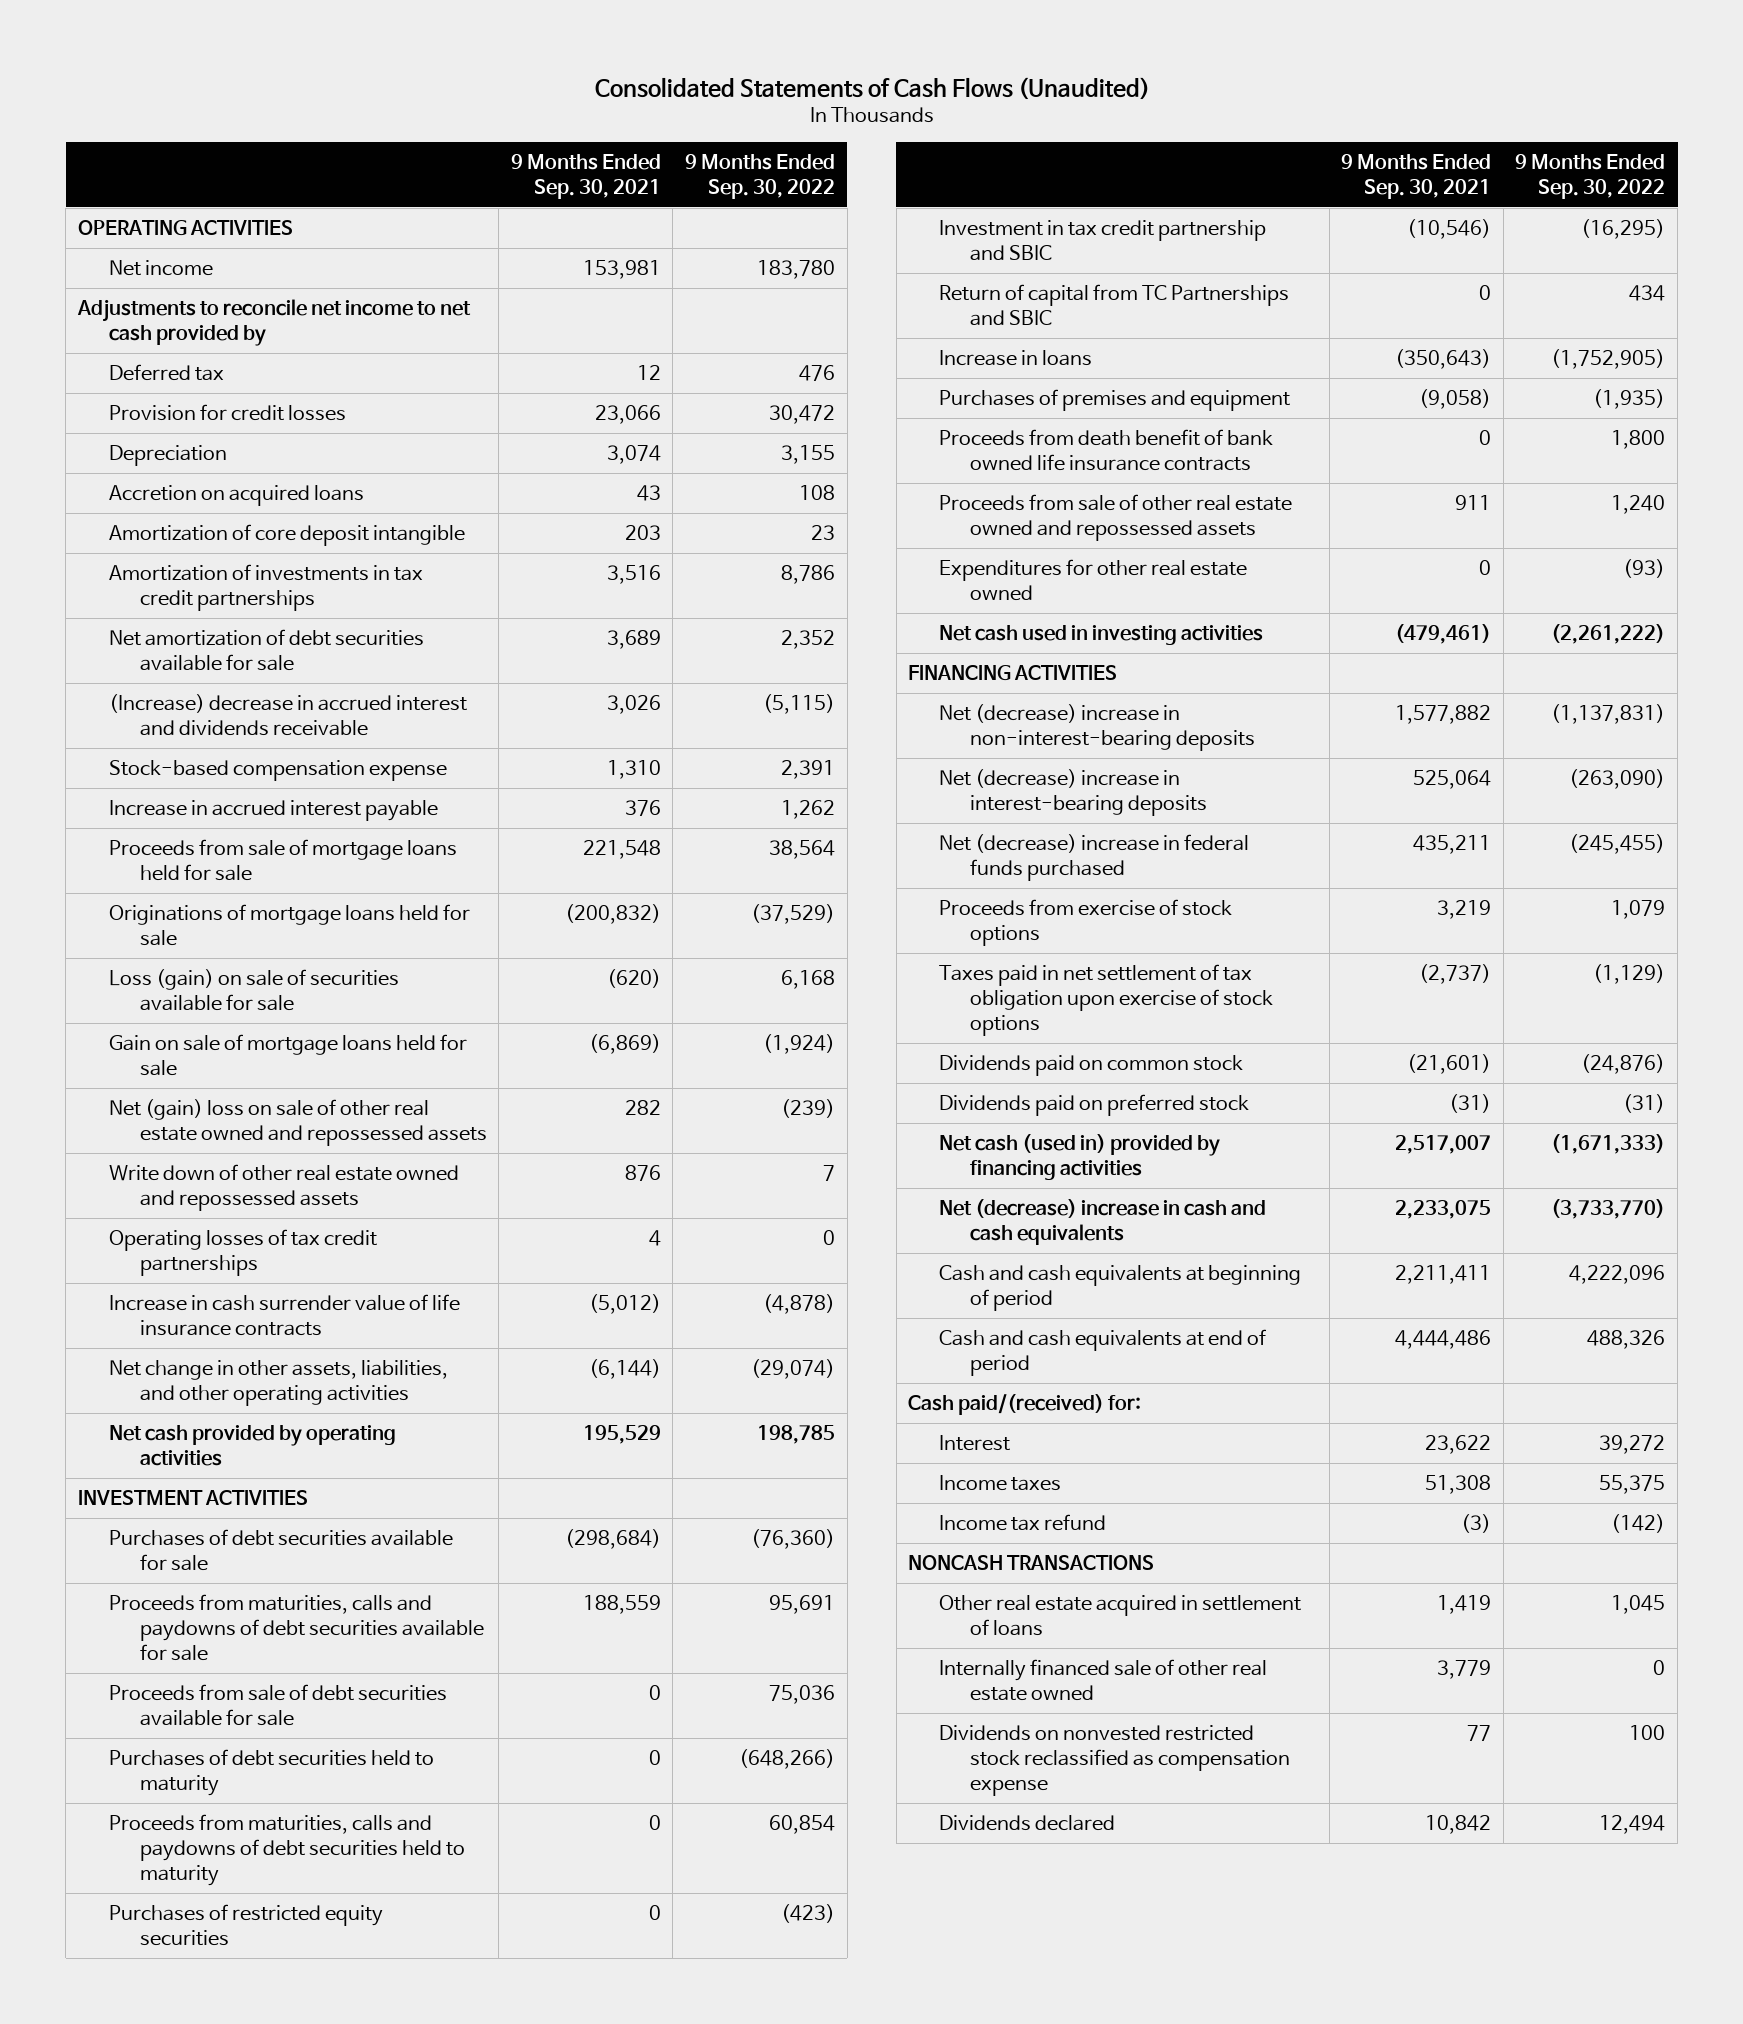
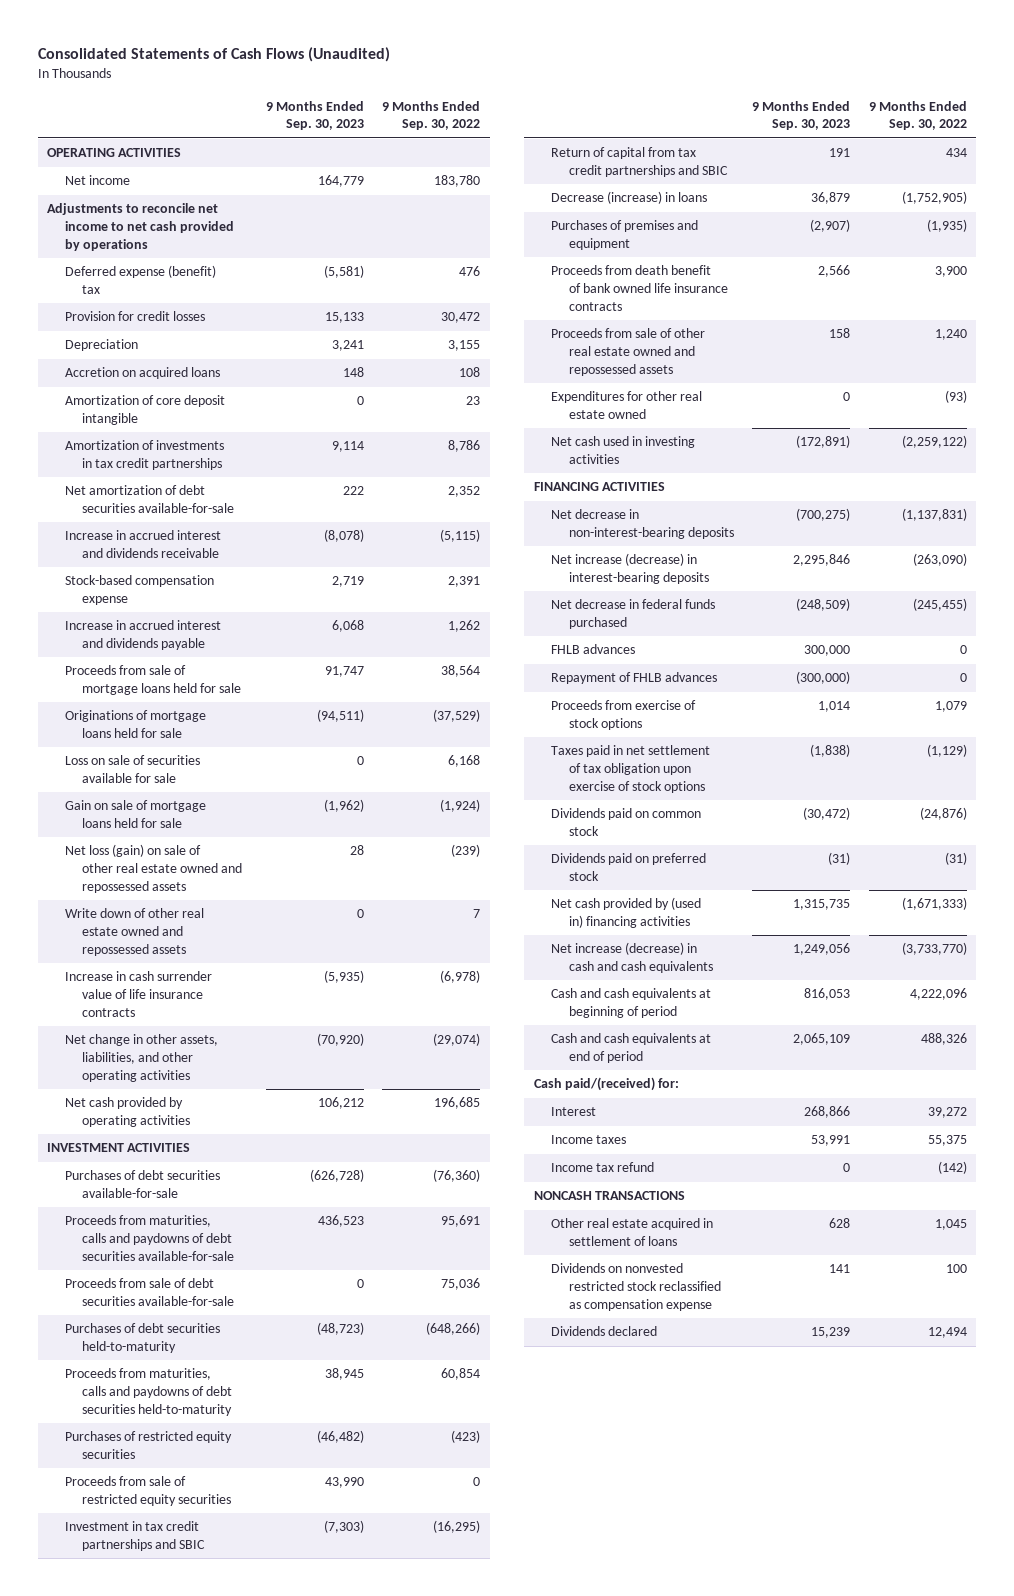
- | 9 Months Ended Sep. 30, 2021 | 9 Months Ended Sep. 30, 2022
+ | 9 Months Ended Sep. 30, 2023 | 9 Months Ended Sep. 30, 2022
- Adjustments to reconcile net income to net cash provided by
- Deferred tax | 12 | 476
+ Adjustments to reconcile net income to net cash provided by operations
+ Deferred expense (benefit) tax | (5,581) | 476
- Net amortization of debt securities available for sale | 3,689 | 2,352
- (Increase) decrease in accrued interest and dividends receivable | 3,026 | (5,115)
+ Net amortization of debt securities available-for-sale | 222 | 2,352
+ Increase in accrued interest and dividends receivable | (8,078) | (5,115)
- Increase in accrued interest payable | 376 | 1,262
+ Increase in accrued interest and dividends payable | 6,068 | 1,262
- Loss (gain) on sale of securities available for sale | (620) | 6,168
+ Loss on sale of securities available for sale | 0 | 6,168
- Net (gain) loss on sale of other real estate owned and repossessed assets | 282 | (239)
+ Net loss (gain) on sale of other real estate owned and repossessed assets | 28 | (239)
- Operating losses of tax credit partnerships | 4 | 0
- Increase in cash surrender value of life insurance contracts | (5,012) | (4,878)
+ Increase in cash surrender value of life insurance contracts | (5,935) | (6,978)
- Net cash provided by operating activities | 195,529 | 198,785
+ Net cash provided by operating activities | 106,212 | 196,685
- Purchases of debt securities available for sale | (298,684) | (76,360)
- Proceeds from maturities, calls and paydowns of debt securities available for sale | 188,559 | 95,691
- Proceeds from sale of debt securities available for sale | 0 | 75,036
- Purchases of debt securities held to maturity | 0 | (648,266)
- Proceeds from maturities, calls and paydowns of debt securities held to maturity | 0 | 60,854
+ Purchases of debt securities available-for-sale | (626,728) | (76,360)
+ Proceeds from maturities, calls and paydowns of debt securities available-for-sale | 436,523 | 95,691
+ Proceeds from sale of debt securities available-for-sale | 0 | 75,036
+ Purchases of debt securities held-to-maturity | (48,723) | (648,266)
+ Proceeds from maturities, calls and paydowns of debt securities held-to-maturity | 38,945 | 60,854
- Investment in tax credit partnership and SBIC | (10,546) | (16,295)
- Return of capital from TC Partnerships and SBIC | 0 | 434
- Increase in loans | (350,643) | (1,752,905)
+ Proceeds from sale of restricted equity securities | 43,990 | 0
+ Investment in tax credit partnerships and SBIC | (7,303) | (16,295)
+ Return of capital from tax credit partnerships and SBIC | 191 | 434
+ Decrease (increase) in loans | 36,879 | (1,752,905)
- Proceeds from death benefit of bank owned life insurance contracts | 0 | 1,800
+ Proceeds from death benefit of bank owned life insurance contracts | 2,566 | 3,900
- Net cash used in investing activities | (479,461) | (2,261,222)
+ Net cash used in investing activities | (172,891) | (2,259,122)
- Net (decrease) increase in non-interest-bearing deposits | 1,577,882 | (1,137,831)
- Net (decrease) increase in interest-bearing deposits | 525,064 | (263,090)
- Net (decrease) increase in federal funds purchased | 435,211 | (245,455)
+ Net decrease in non-interest-bearing deposits | (700,275) | (1,137,831)
+ Net increase (decrease) in interest-bearing deposits | 2,295,846 | (263,090)
+ Net decrease in federal funds purchased | (248,509) | (245,455)
+ FHLB advances | 300,000 | 0
+ Repayment of FHLB advances | (300,000) | 0
- Net cash (used in) provided by financing activities | 2,517,007 | (1,671,333)
- Net (decrease) increase in cash and cash equivalents | 2,233,075 | (3,733,770)
+ Net cash provided by (used in) financing activities | 1,315,735 | (1,671,333)
+ Net increase (decrease) in cash and cash equivalents | 1,249,056 | (3,733,770)
- Internally financed sale of other real estate owned | 3,779 | 0

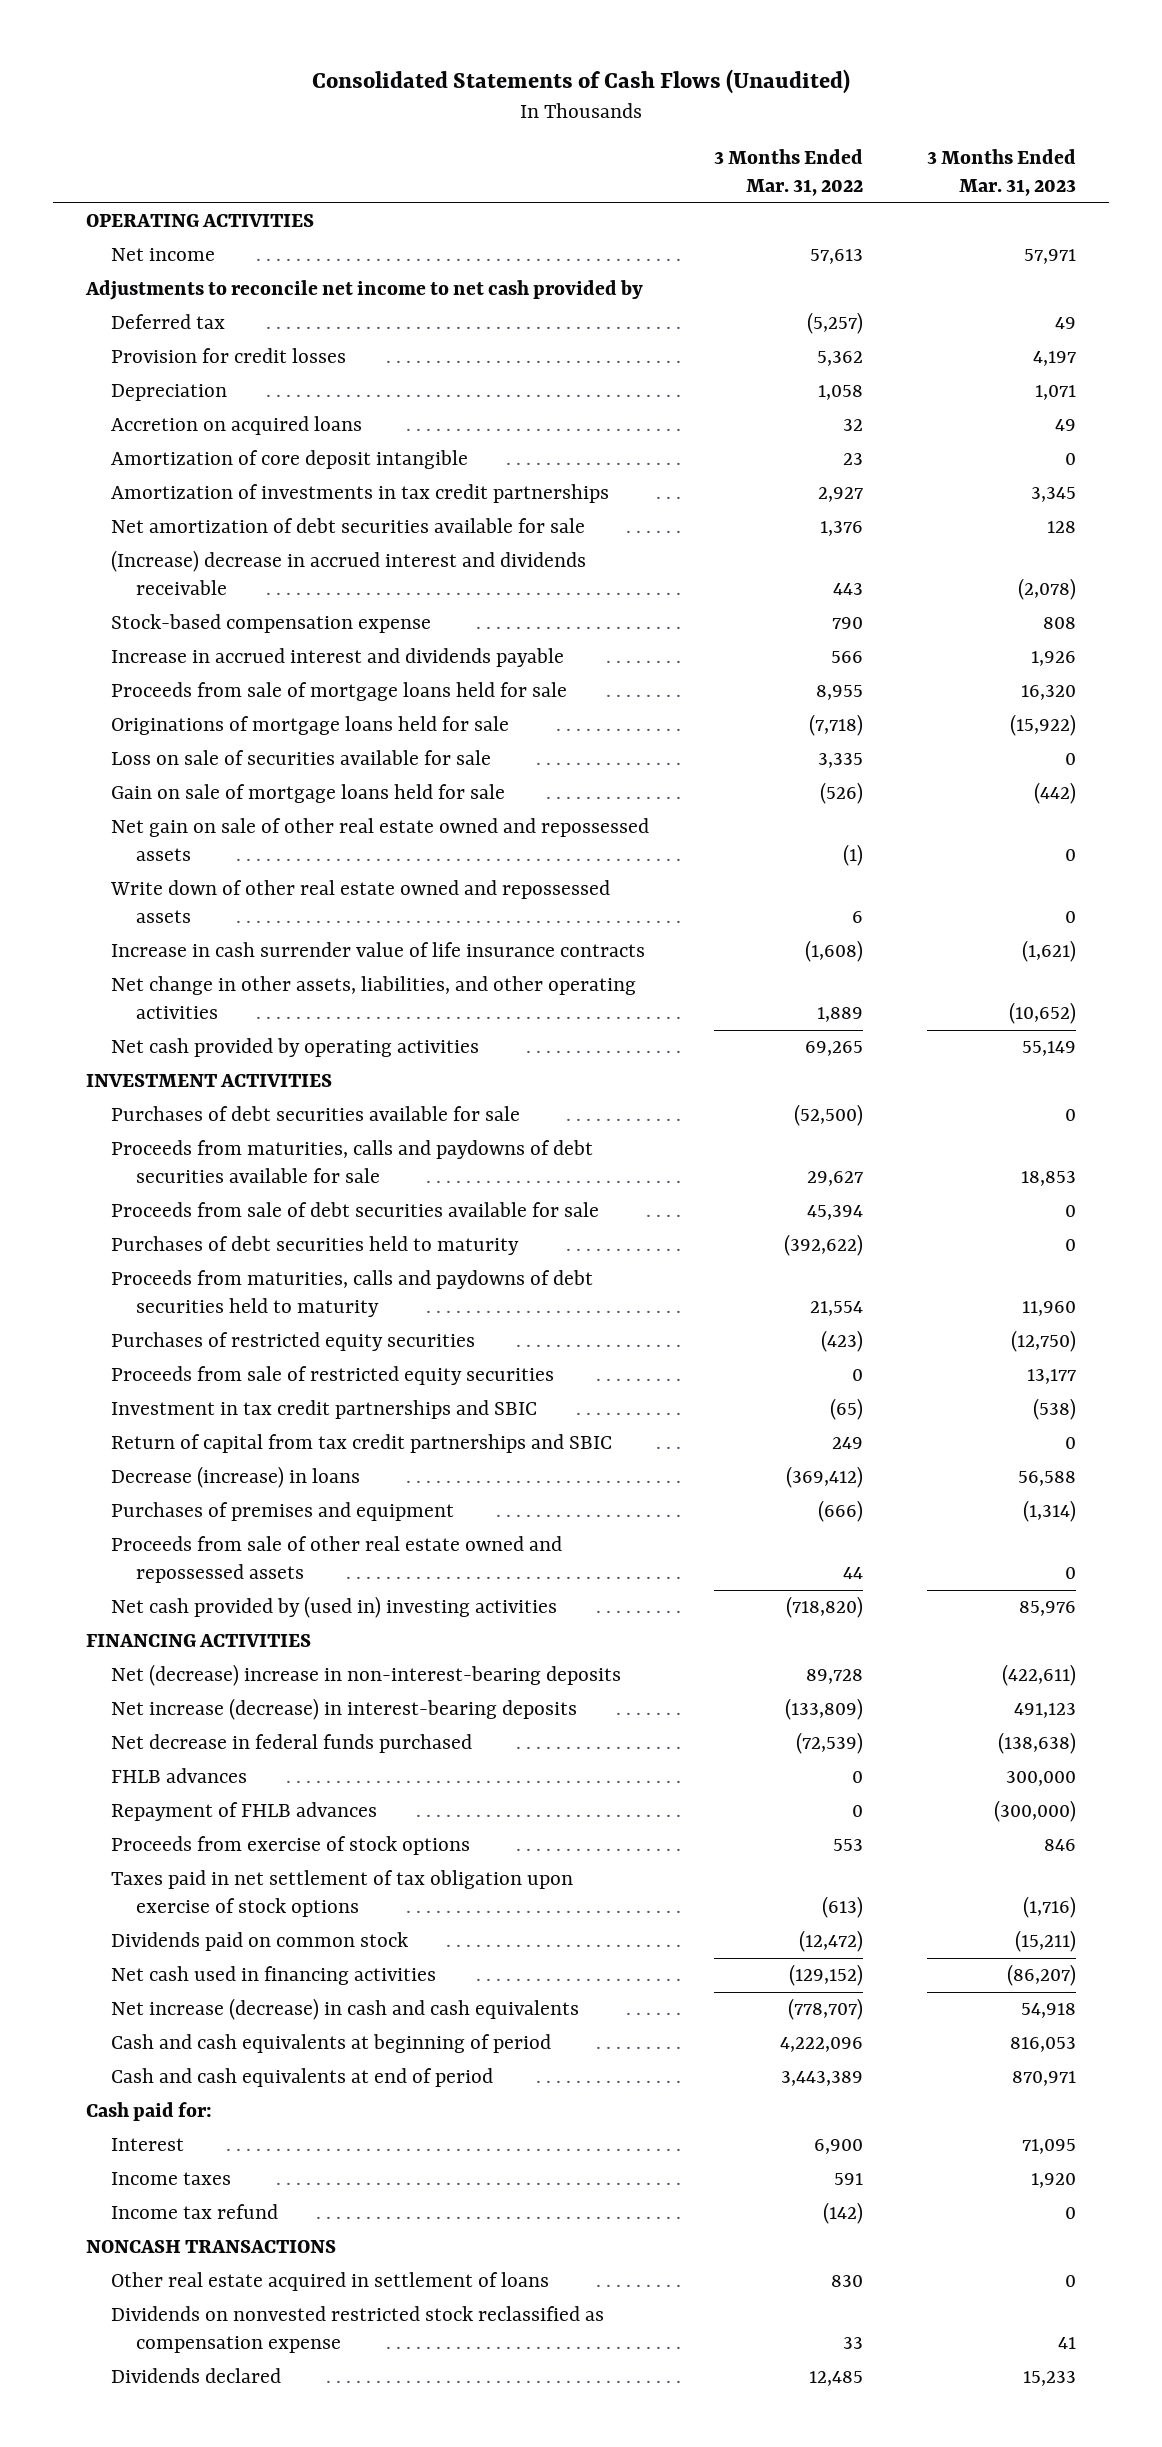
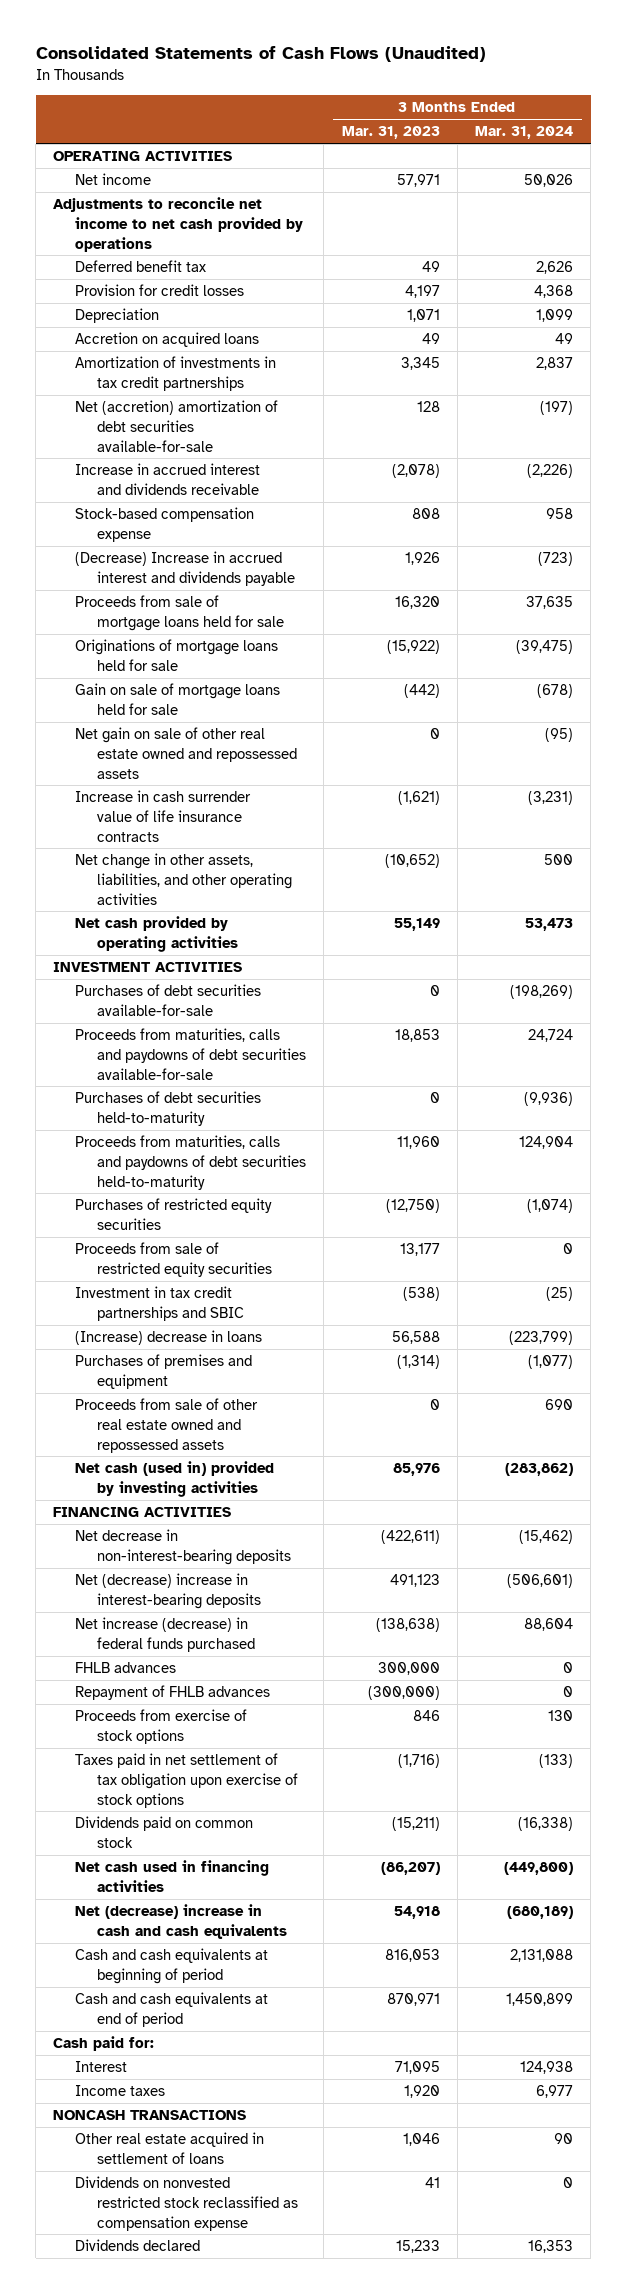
- | 3 Months Ended Mar. 31, 2022 | 3 Months Ended Mar. 31, 2023
+ | 3 Months Ended Mar. 31, 2023 | 3 Months Ended Mar. 31, 2024
- Adjustments to reconcile net income to net cash provided by
- Deferred tax | (5,257) | 49
+ Adjustments to reconcile net income to net cash provided by operations
+ Deferred benefit tax | 49 | 2,626
- Amortization of core deposit intangible | 23 | 0
- Net amortization of debt securities available for sale | 1,376 | 128
- (Increase) decrease in accrued interest and dividends receivable | 443 | (2,078)
+ Net (accretion) amortization of debt securities available-for-sale | 128 | (197)
+ Increase in accrued interest and dividends receivable | (2,078) | (2,226)
- Increase in accrued interest and dividends payable | 566 | 1,926
+ (Decrease) Increase in accrued interest and dividends payable | 1,926 | (723)
- Loss on sale of securities available for sale | 3,335 | 0
- Write down of other real estate owned and repossessed assets | 6 | 0
- Purchases of debt securities available for sale | (52,500) | 0
- Proceeds from maturities, calls and paydowns of debt securities available for sale | 29,627 | 18,853
- Proceeds from sale of debt securities available for sale | 45,394 | 0
- Purchases of debt securities held to maturity | (392,622) | 0
- Proceeds from maturities, calls and paydowns of debt securities held to maturity | 21,554 | 11,960
+ Purchases of debt securities available-for-sale | 0 | (198,269)
+ Proceeds from maturities, calls and paydowns of debt securities available-for-sale | 18,853 | 24,724
+ Purchases of debt securities held-to-maturity | 0 | (9,936)
+ Proceeds from maturities, calls and paydowns of debt securities held-to-maturity | 11,960 | 124,904
- Return of capital from tax credit partnerships and SBIC | 249 | 0
- Decrease (increase) in loans | (369,412) | 56,588
+ (Increase) decrease in loans | 56,588 | (223,799)
- Net cash provided by (used in) investing activities | (718,820) | 85,976
+ Net cash (used in) provided by investing activities | 85,976 | (283,862)
- Net (decrease) increase in non-interest-bearing deposits | 89,728 | (422,611)
- Net increase (decrease) in interest-bearing deposits | (133,809) | 491,123
- Net decrease in federal funds purchased | (72,539) | (138,638)
+ Net decrease in non-interest-bearing deposits | (422,611) | (15,462)
+ Net (decrease) increase in interest-bearing deposits | 491,123 | (506,601)
+ Net increase (decrease) in federal funds purchased | (138,638) | 88,604
- Net increase (decrease) in cash and cash equivalents | (778,707) | 54,918
+ Net (decrease) increase in cash and cash equivalents | 54,918 | (680,189)
- Income tax refund | (142) | 0
- Other real estate acquired in settlement of loans | 830 | 0
+ Other real estate acquired in settlement of loans | 1,046 | 90

